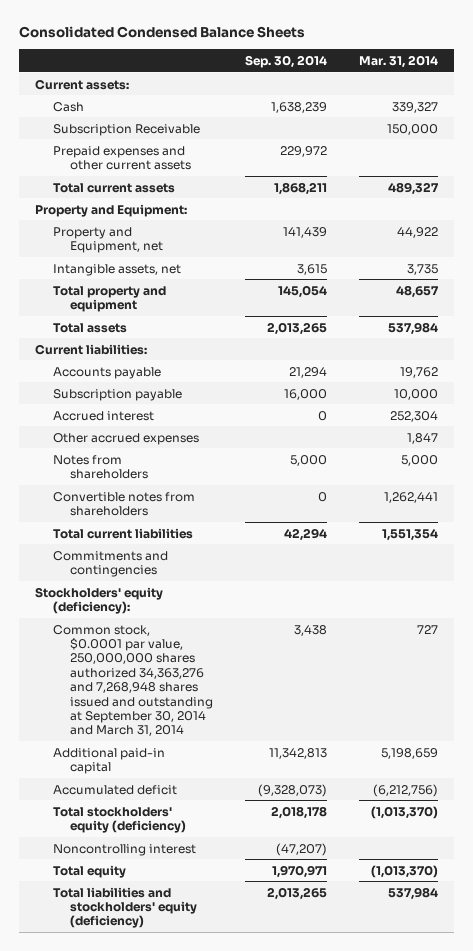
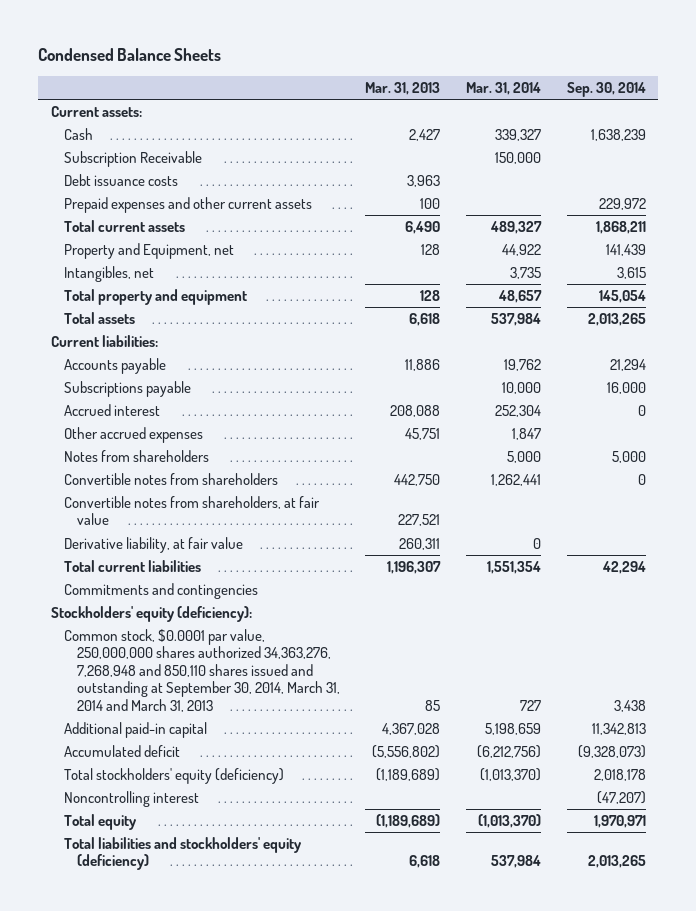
- Consolidated Condensed Balance Sheets
+ Condensed Balance Sheets
- | Sep. 30, 2014 | Mar. 31, 2014
+ | Mar. 31, 2013 | Mar. 31, 2014 | Sep. 30, 2014
+ Debt issuance costs | 3,963 | |
- Property and Equipment:
- Intangible assets, net | 3,615 | 3,735
+ Intangibles, net | | 3,735 | 3,615
- Subscription payable | 16,000 | 10,000
+ Subscriptions payable | | 10,000 | 16,000
+ Convertible notes from shareholders, at fair value | 227,521 | |
+ Derivative liability, at fair value | 260,311 | 0 |
- Common stock, $0.0001 par value, 250,000,000 shares authorized 34,363,276 and 7,268,948 shares issued and outstanding at September 30, 2014 and March 31, 2014 | 3,438 | 727
+ Common stock, $0.0001 par value, 250,000,000 shares authorized 34,363,276, 7,268,948 and 850,110 shares issued and outstanding at September 30, 2014, March 31, 2014 and March 31, 2013 | 85 | 727 | 3,438

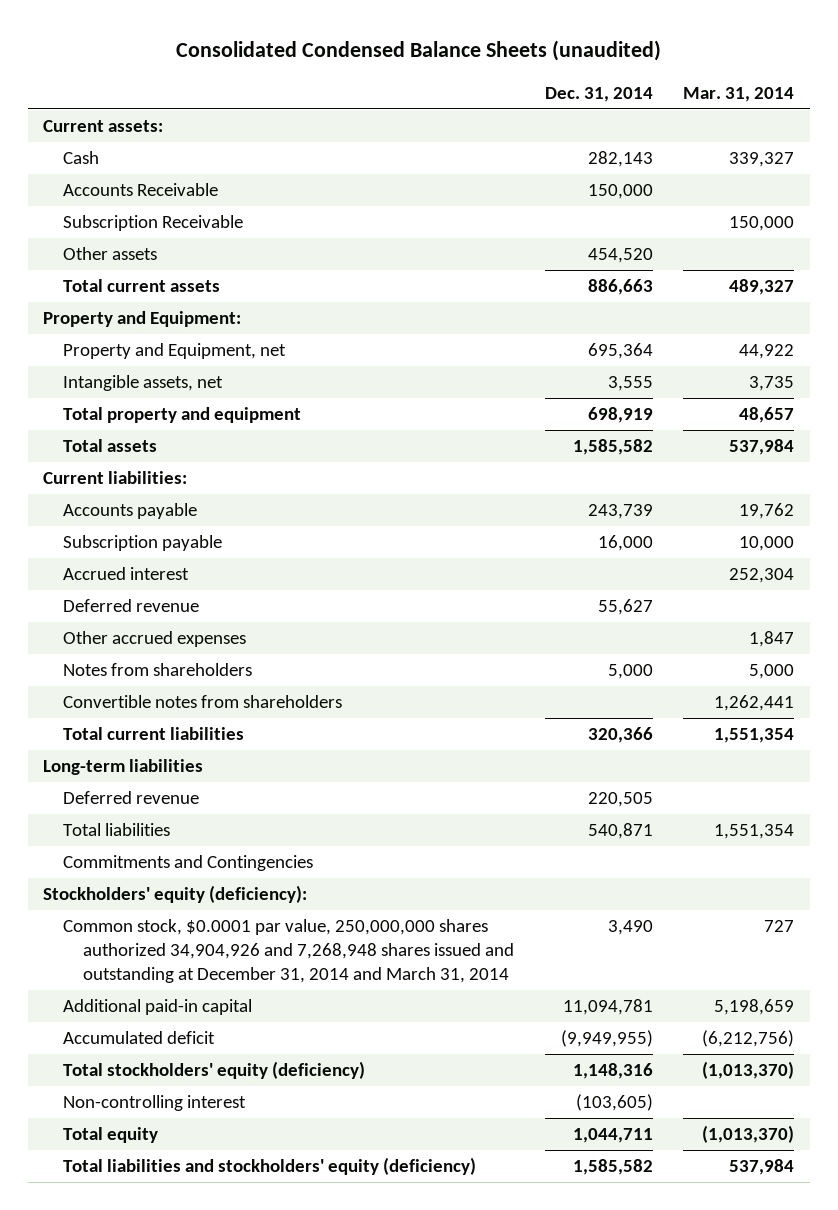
- Condensed Balance Sheets
+ Consolidated Condensed Balance Sheets (unaudited)
- | Mar. 31, 2013 | Mar. 31, 2014 | Sep. 30, 2014
+ | Dec. 31, 2014 | Mar. 31, 2014
+ Accounts Receivable | 150,000 |
- Debt issuance costs | 3,963 | |
- Prepaid expenses and other current assets | 100 | | 229,972
+ Other assets | 454,520 |
+ Property and Equipment:
- Intangibles, net | | 3,735 | 3,615
+ Intangible assets, net | 3,555 | 3,735
- Subscriptions payable | | 10,000 | 16,000
+ Subscription payable | 16,000 | 10,000
+ Deferred revenue | 55,627 |
- Convertible notes from shareholders, at fair value | 227,521 | |
- Derivative liability, at fair value | 260,311 | 0 |
- Commitments and contingencies
+ Long-term liabilities
+ Deferred revenue | 220,505 |
+ Total liabilities | 540,871 | 1,551,354
+ Commitments and Contingencies
- Common stock, $0.0001 par value, 250,000,000 shares authorized 34,363,276, 7,268,948 and 850,110 shares issued and outstanding at September 30, 2014, March 31, 2014 and March 31, 2013 | 85 | 727 | 3,438
+ Common stock, $0.0001 par value, 250,000,000 shares authorized 34,904,926 and 7,268,948 shares issued and outstanding at December 31, 2014 and March 31, 2014 | 3,490 | 727
- Noncontrolling interest | | | (47,207)
+ Non-controlling interest | (103,605) |

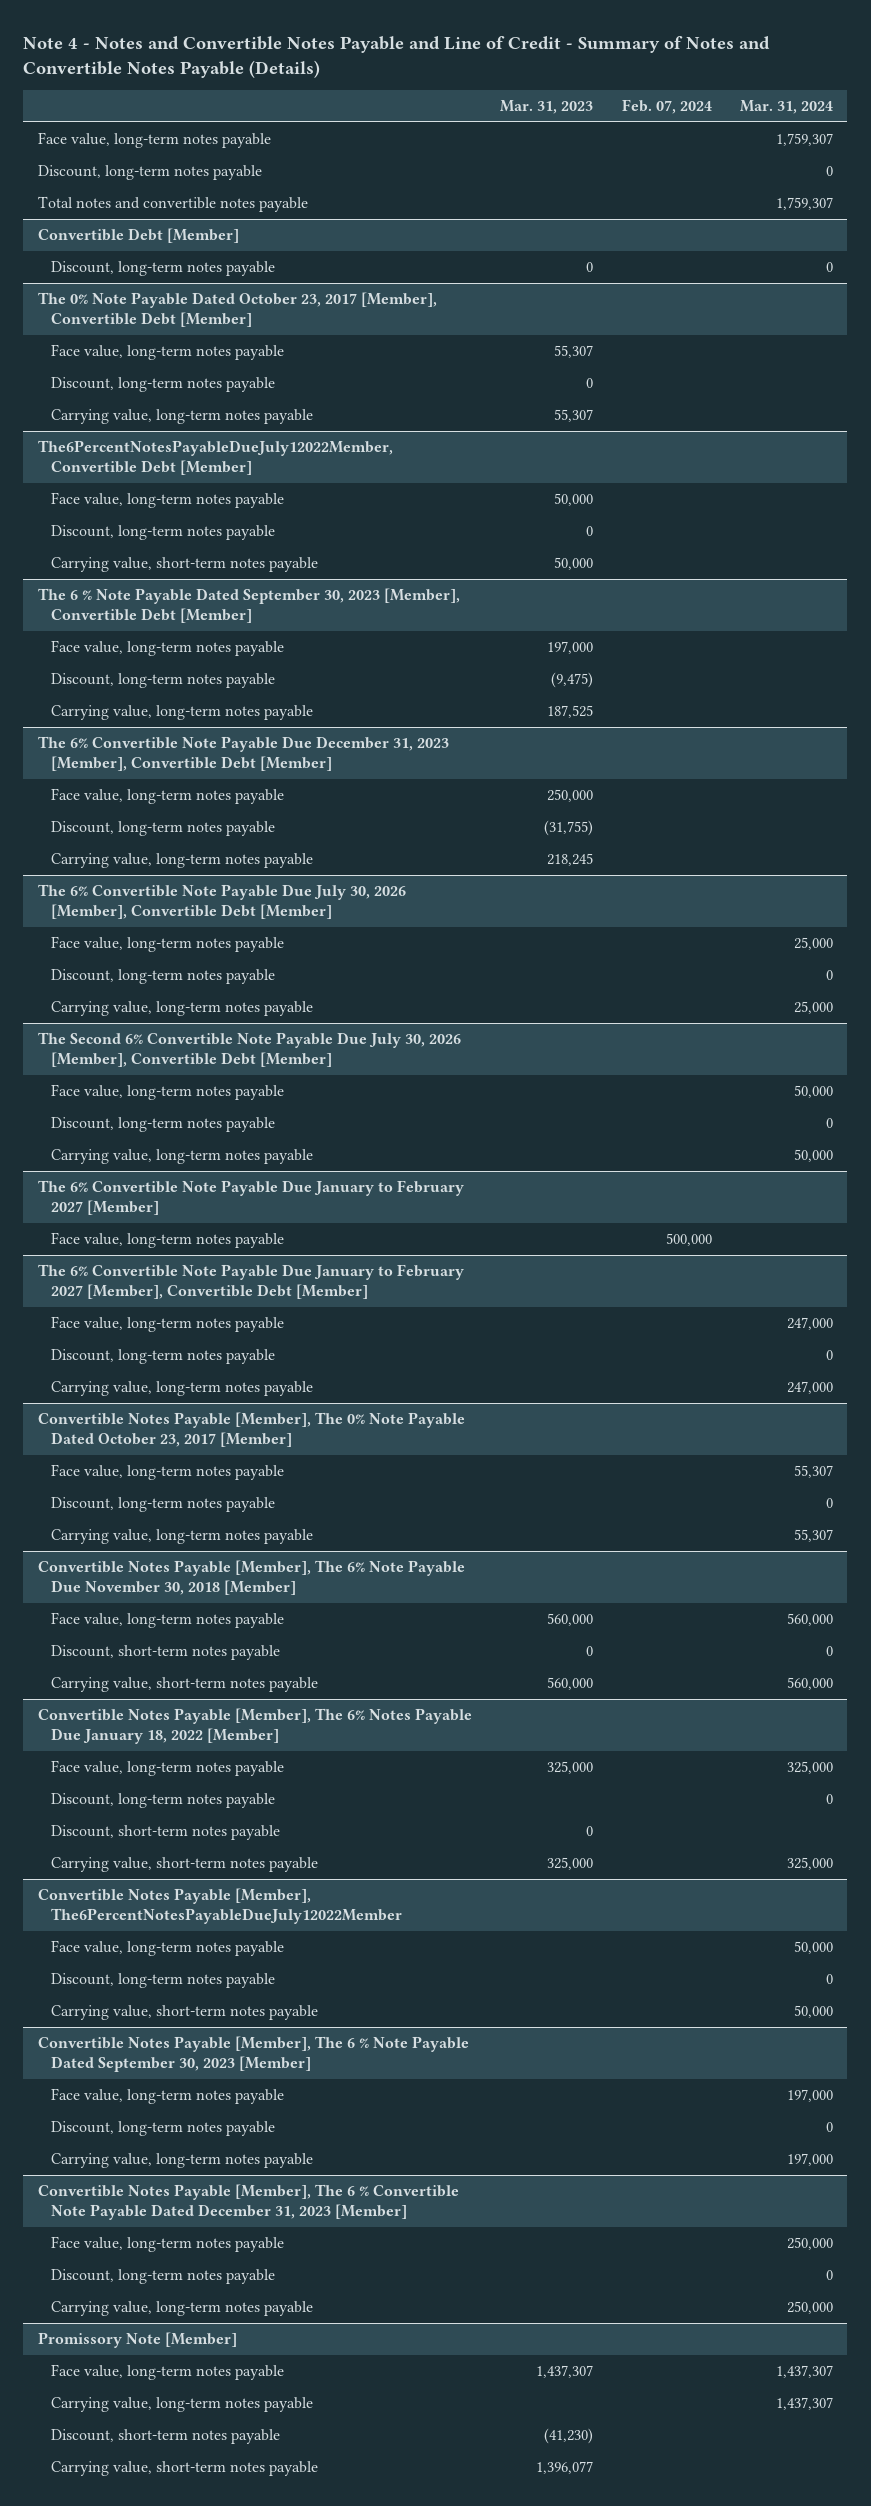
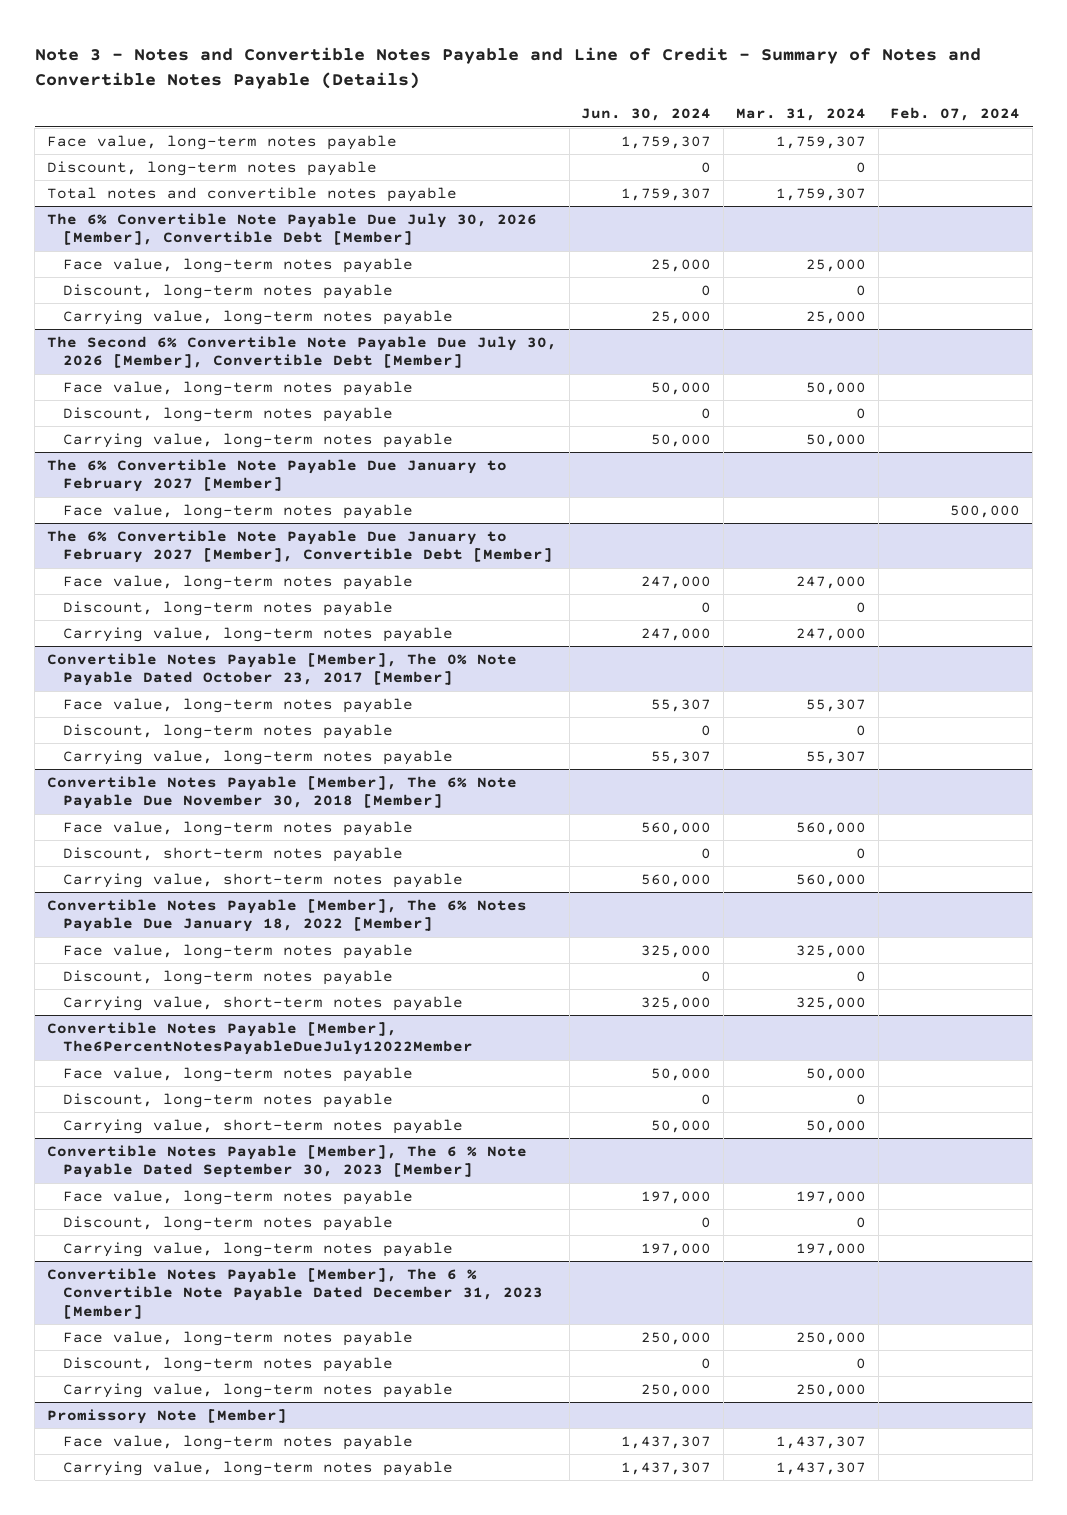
- Note 4 - Notes and Convertible Notes Payable and Line of Credit - Summary of Notes and Convertible Notes Payable (Details)
+ Note 3 - Notes and Convertible Notes Payable and Line of Credit - Summary of Notes and Convertible Notes Payable (Details)
- | Mar. 31, 2023 | Feb. 07, 2024 | Mar. 31, 2024
+ | Jun. 30, 2024 | Mar. 31, 2024 | Feb. 07, 2024
- Convertible Debt [Member]
- Discount, long-term notes payable | 0 | | 0
- The 0% Note Payable Dated October 23, 2017 [Member], Convertible Debt [Member]
- Face value, long-term notes payable | 55,307 | |
- Discount, long-term notes payable | 0 | |
- Carrying value, long-term notes payable | 55,307 | |
- The6PercentNotesPayableDueJuly12022Member, Convertible Debt [Member]
- Face value, long-term notes payable | 50,000 | |
- Discount, long-term notes payable | 0 | |
- Carrying value, short-term notes payable | 50,000 | |
- The 6 % Note Payable Dated September 30, 2023 [Member], Convertible Debt [Member]
- Face value, long-term notes payable | 197,000 | |
- Discount, long-term notes payable | (9,475) | |
- Carrying value, long-term notes payable | 187,525 | |
- The 6% Convertible Note Payable Due December 31, 2023 [Member], Convertible Debt [Member]
- Face value, long-term notes payable | 250,000 | |
- Discount, long-term notes payable | (31,755) | |
- Carrying value, long-term notes payable | 218,245 | |
@ Convertible Notes Payable [Member], The 6% Notes Payable Due January 18, 2022 [Member]
- Discount, short-term notes payable | 0 | |
@ Promissory Note [Member]
- Discount, short-term notes payable | (41,230) | |
- Carrying value, short-term notes payable | 1,396,077 | |

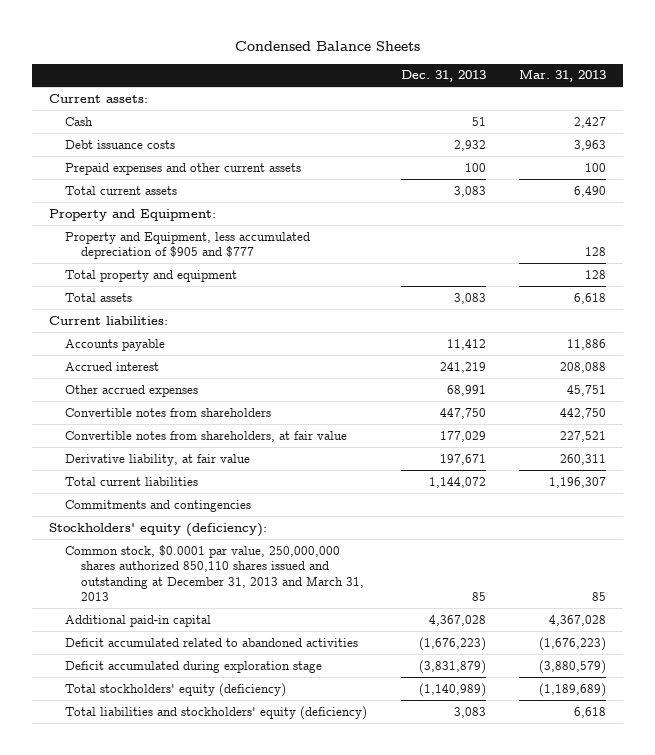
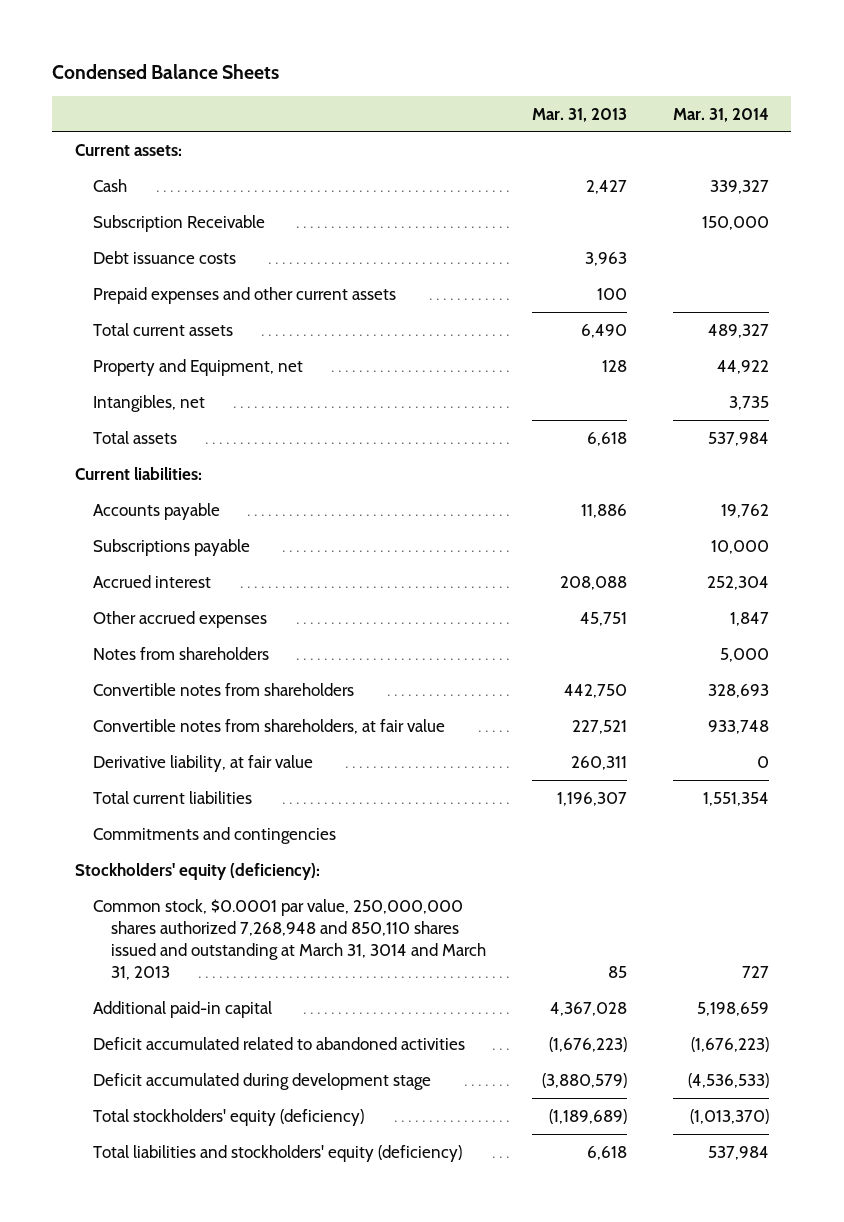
- | Dec. 31, 2013 | Mar. 31, 2013
+ | Mar. 31, 2013 | Mar. 31, 2014
+ Subscription Receivable | | 150,000
- Property and Equipment:
- Property and Equipment, less accumulated depreciation of $905 and $777 | | 128
- Total property and equipment | | 128
+ Property and Equipment, net | 128 | 44,922
+ Intangibles, net | | 3,735
+ Subscriptions payable | | 10,000
+ Notes from shareholders | | 5,000
- Common stock, $0.0001 par value, 250,000,000 shares authorized 850,110 shares issued and outstanding at December 31, 2013 and March 31, 2013 | 85 | 85
+ Common stock, $0.0001 par value, 250,000,000 shares authorized 7,268,948 and 850,110 shares issued and outstanding at March 31, 3014 and March 31, 2013 | 85 | 727
- Deficit accumulated during exploration stage | (3,831,879) | (3,880,579)
+ Deficit accumulated during development stage | (3,880,579) | (4,536,533)

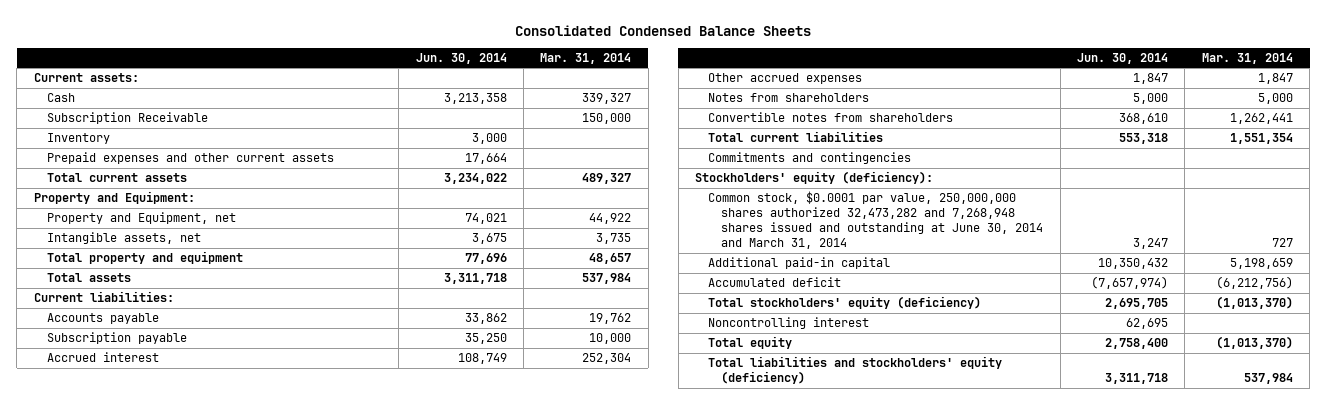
- Condensed Balance Sheets
+ Consolidated Condensed Balance Sheets
- | Mar. 31, 2013 | Mar. 31, 2014
+ | Jun. 30, 2014 | Mar. 31, 2014
- Debt issuance costs | 3,963 |
+ Inventory | 3,000 |
+ Property and Equipment:
- Intangibles, net | | 3,735
+ Intangible assets, net | 3,675 | 3,735
+ Total property and equipment | 77,696 | 48,657
- Subscriptions payable | | 10,000
+ Subscription payable | 35,250 | 10,000
- Convertible notes from shareholders | 442,750 | 328,693
- Convertible notes from shareholders, at fair value | 227,521 | 933,748
- Derivative liability, at fair value | 260,311 | 0
+ Convertible notes from shareholders | 368,610 | 1,262,441
- Common stock, $0.0001 par value, 250,000,000 shares authorized 7,268,948 and 850,110 shares issued and outstanding at March 31, 3014 and March 31, 2013 | 85 | 727
+ Common stock, $0.0001 par value, 250,000,000 shares authorized 32,473,282 and 7,268,948 shares issued and outstanding at June 30, 2014 and March 31, 2014 | 3,247 | 727
- Deficit accumulated related to abandoned activities | (1,676,223) | (1,676,223)
- Deficit accumulated during development stage | (3,880,579) | (4,536,533)
+ Accumulated deficit | (7,657,974) | (6,212,756)
+ Noncontrolling interest | 62,695 |
+ Total equity | 2,758,400 | (1,013,370)

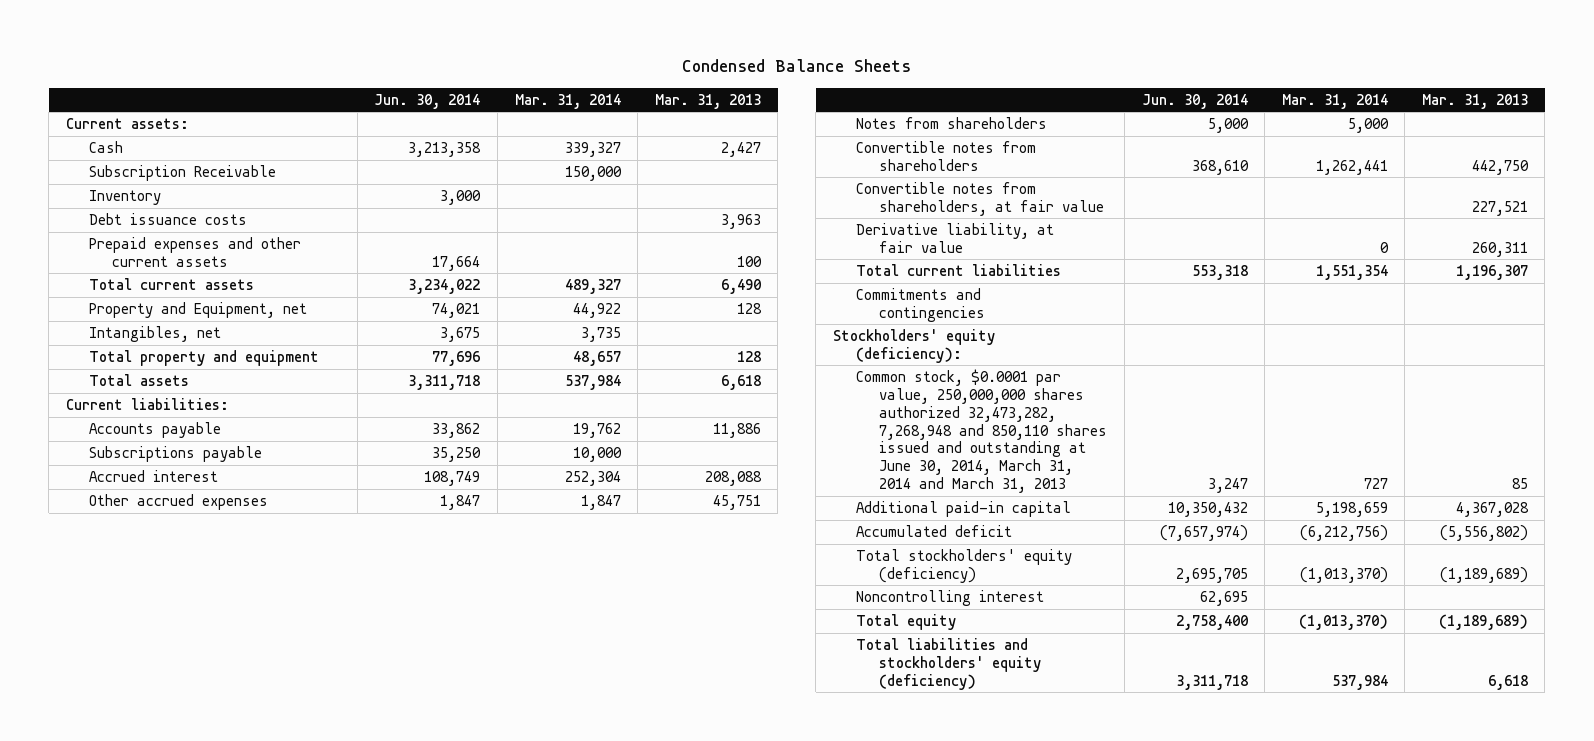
- Consolidated Condensed Balance Sheets
+ Condensed Balance Sheets
- | Jun. 30, 2014 | Mar. 31, 2014
+ | Jun. 30, 2014 | Mar. 31, 2014 | Mar. 31, 2013
+ Debt issuance costs | | | 3,963
- Property and Equipment:
- Intangible assets, net | 3,675 | 3,735
+ Intangibles, net | 3,675 | 3,735 |
- Subscription payable | 35,250 | 10,000
+ Subscriptions payable | 35,250 | 10,000 |
+ Convertible notes from shareholders, at fair value | | | 227,521
+ Derivative liability, at fair value | | 0 | 260,311
- Common stock, $0.0001 par value, 250,000,000 shares authorized 32,473,282 and 7,268,948 shares issued and outstanding at June 30, 2014 and March 31, 2014 | 3,247 | 727
+ Common stock, $0.0001 par value, 250,000,000 shares authorized 32,473,282, 7,268,948 and 850,110 shares issued and outstanding at June 30, 2014, March 31, 2014 and March 31, 2013 | 3,247 | 727 | 85

